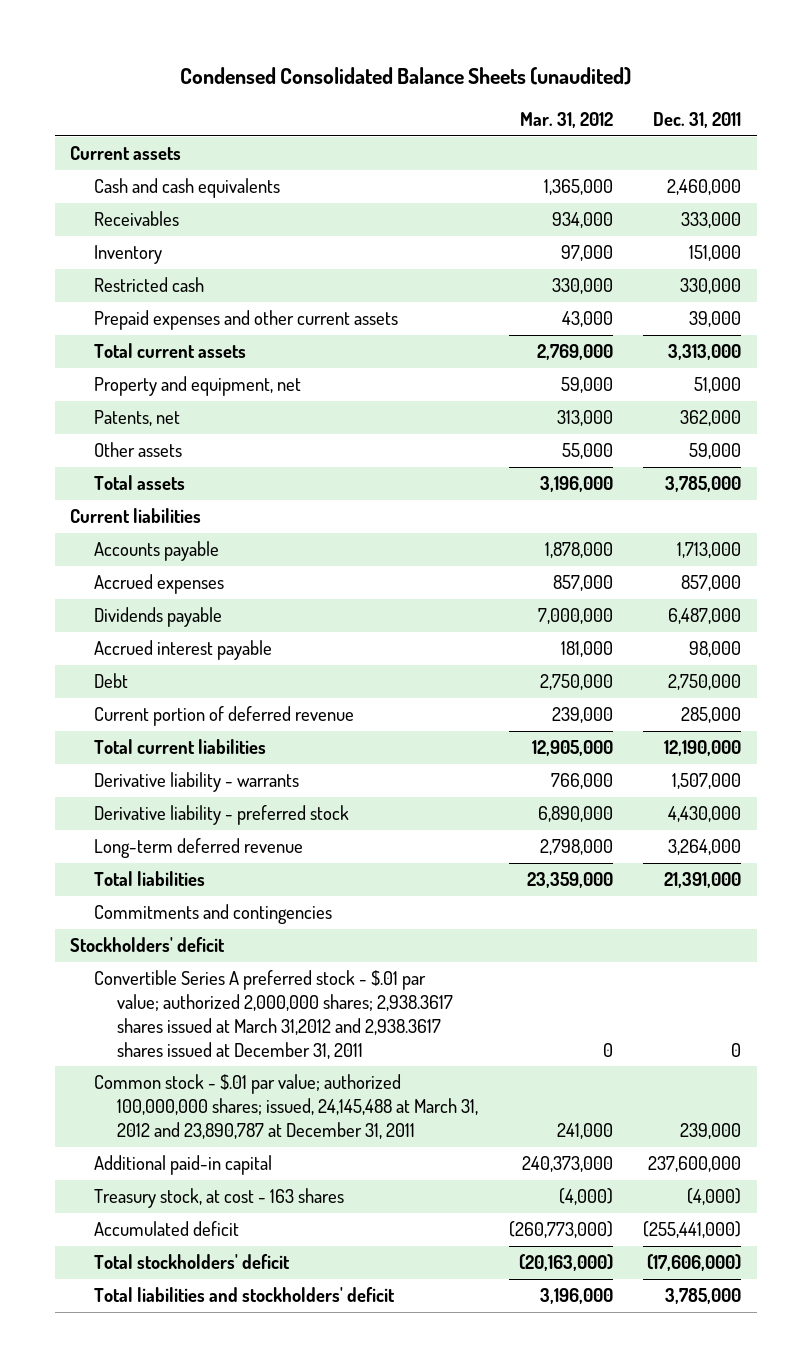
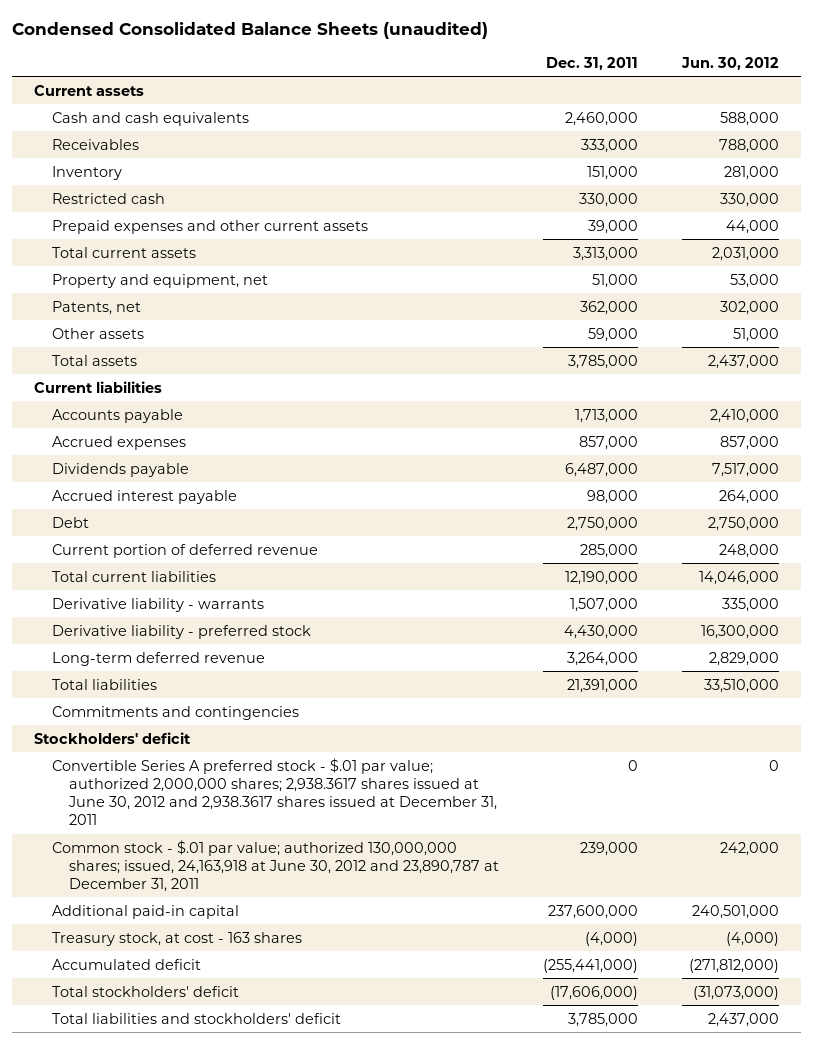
- | Mar. 31, 2012 | Dec. 31, 2011
+ | Dec. 31, 2011 | Jun. 30, 2012
- Convertible Series A preferred stock - $.01 par value; authorized 2,000,000 shares; 2,938.3617 shares issued at March 31,2012 and 2,938.3617 shares issued at December 31, 2011 | 0 | 0
- Common stock - $.01 par value; authorized 100,000,000 shares; issued, 24,145,488 at March 31, 2012 and 23,890,787 at December 31, 2011 | 241,000 | 239,000
+ Convertible Series A preferred stock - $.01 par value; authorized 2,000,000 shares; 2,938.3617 shares issued at June 30, 2012 and 2,938.3617 shares issued at December 31, 2011 | 0 | 0
+ Common stock - $.01 par value; authorized 130,000,000 shares; issued, 24,163,918 at June 30, 2012 and 23,890,787 at December 31, 2011 | 239,000 | 242,000

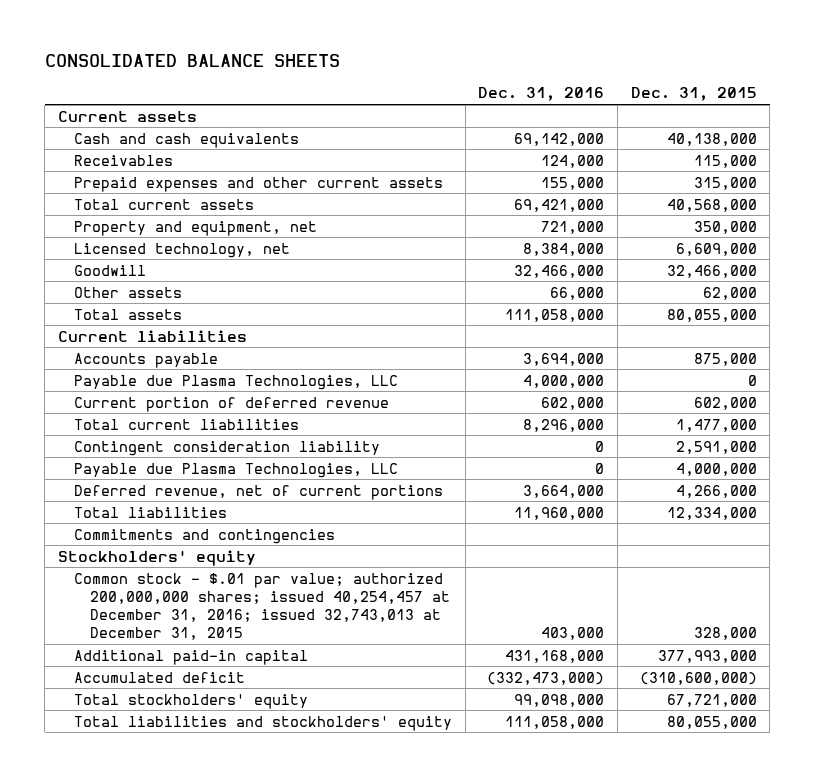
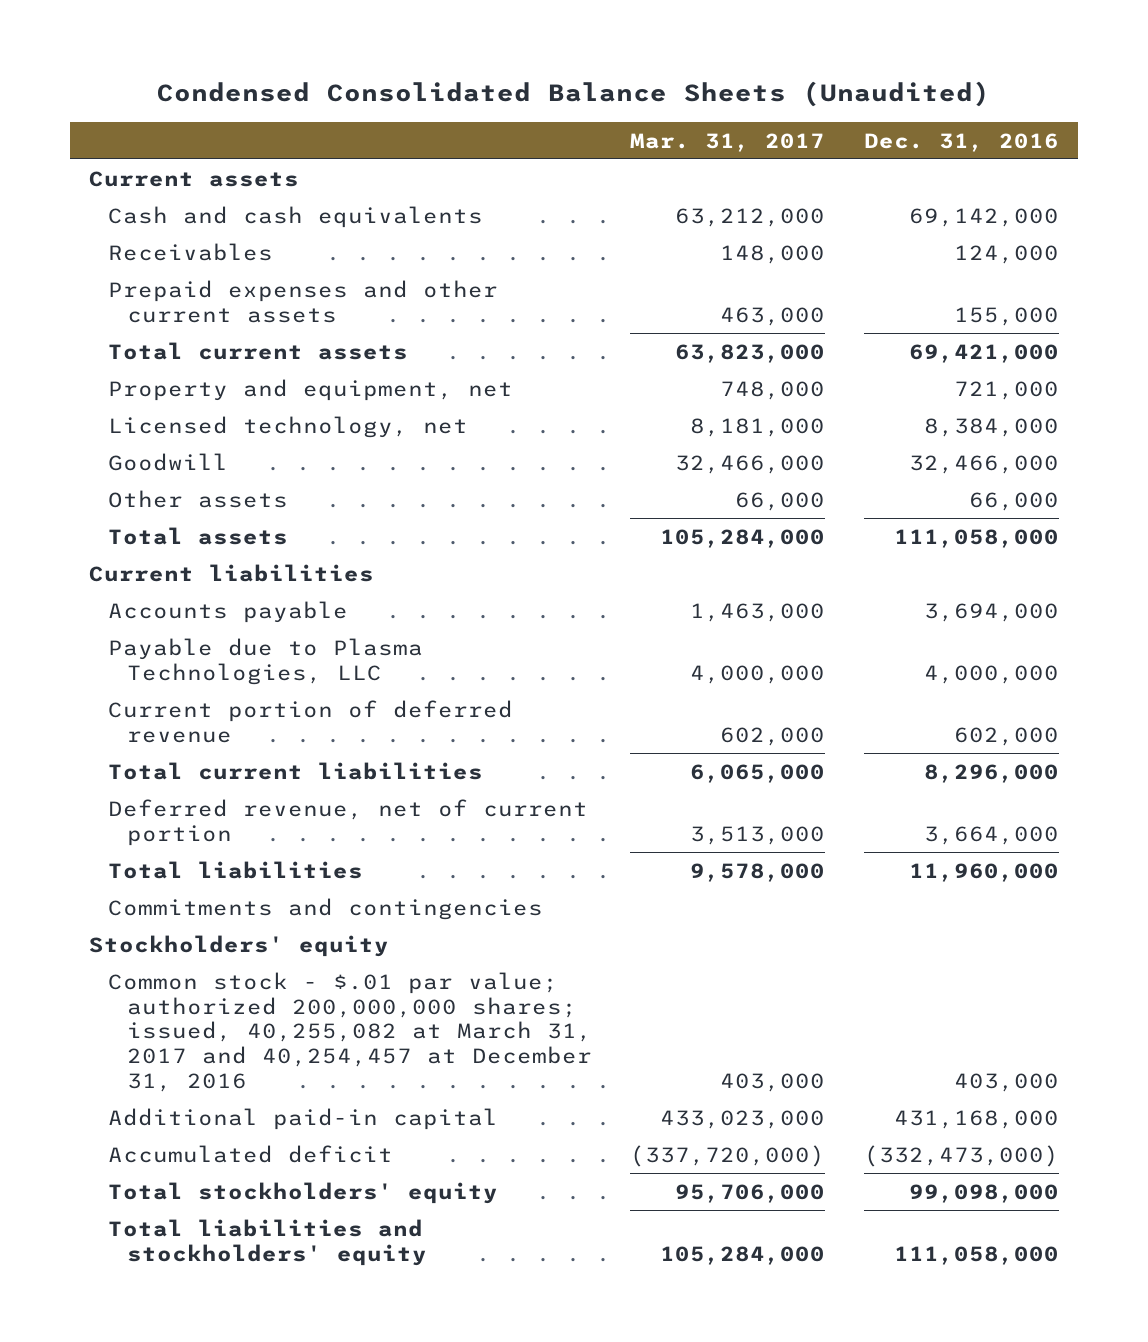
- CONSOLIDATED BALANCE SHEETS
+ Condensed Consolidated Balance Sheets (Unaudited)
- | Dec. 31, 2016 | Dec. 31, 2015
+ | Mar. 31, 2017 | Dec. 31, 2016
- Payable due Plasma Technologies, LLC | 4,000,000 | 0
+ Payable due to Plasma Technologies, LLC | 4,000,000 | 4,000,000
- Contingent consideration liability | 0 | 2,591,000
- Payable due Plasma Technologies, LLC | 0 | 4,000,000
- Deferred revenue, net of current portions | 3,664,000 | 4,266,000
+ Deferred revenue, net of current portion | 3,513,000 | 3,664,000
- Common stock - $.01 par value; authorized 200,000,000 shares; issued 40,254,457 at December 31, 2016; issued 32,743,013 at December 31, 2015 | 403,000 | 328,000
+ Common stock - $.01 par value; authorized 200,000,000 shares; issued, 40,255,082 at March 31, 2017 and 40,254,457 at December 31, 2016 | 403,000 | 403,000

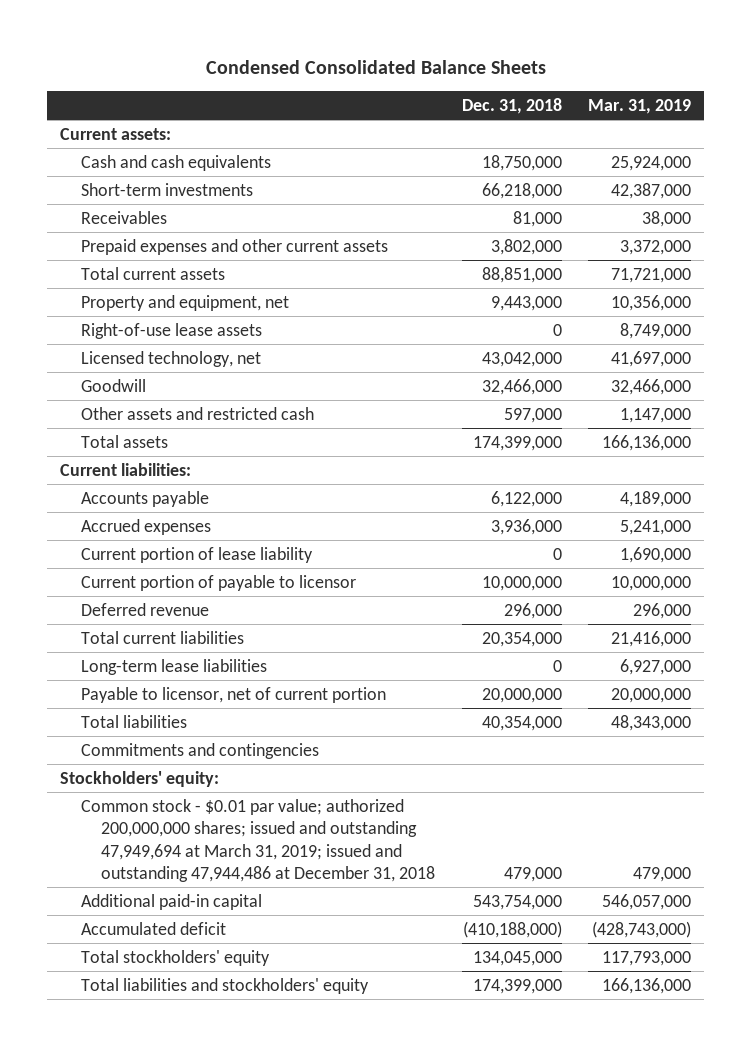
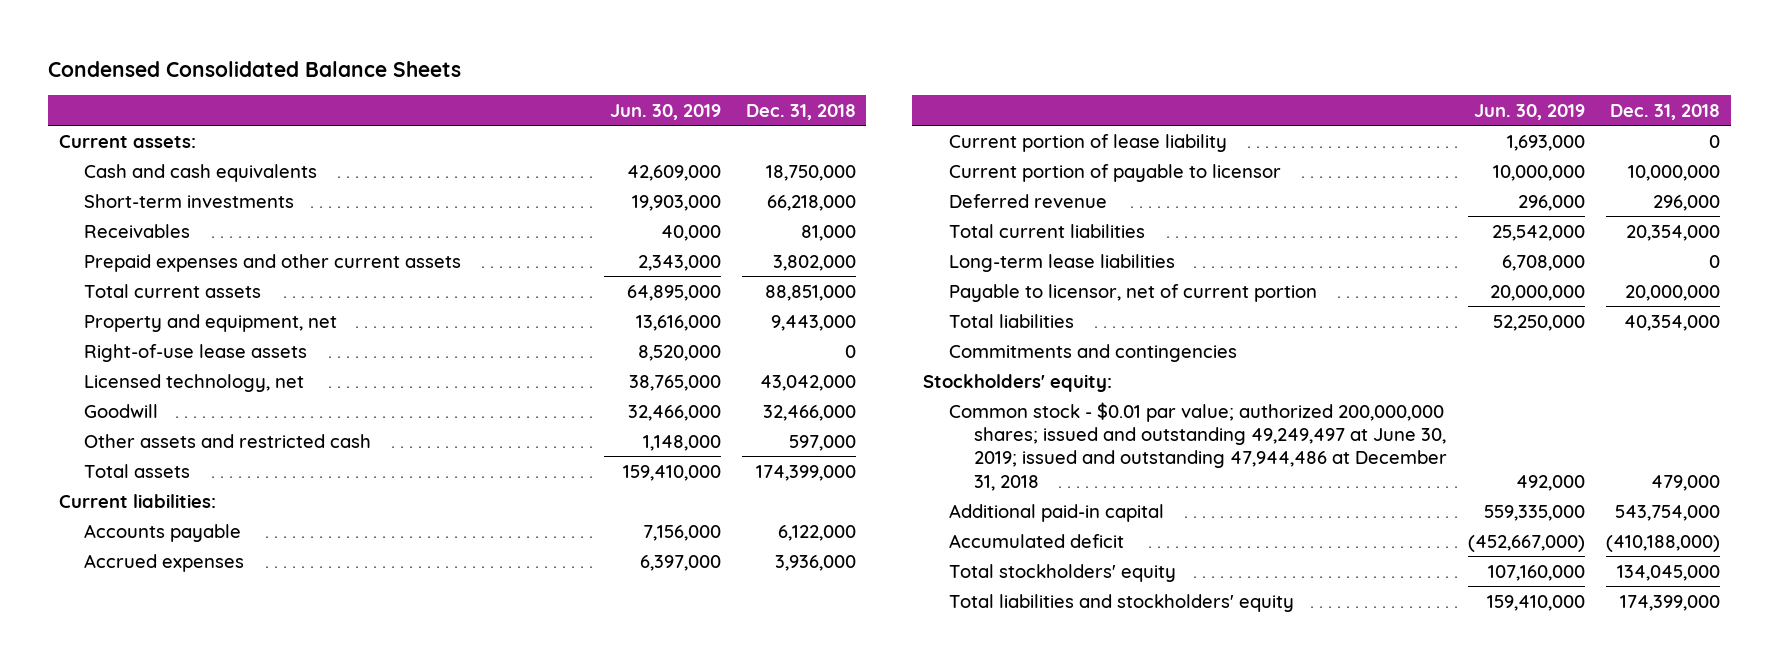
- | Dec. 31, 2018 | Mar. 31, 2019
+ | Jun. 30, 2019 | Dec. 31, 2018
- Common stock - $0.01 par value; authorized 200,000,000 shares; issued and outstanding 47,949,694 at March 31, 2019; issued and outstanding 47,944,486 at December 31, 2018 | 479,000 | 479,000
+ Common stock - $0.01 par value; authorized 200,000,000 shares; issued and outstanding 49,249,497 at June 30, 2019; issued and outstanding 47,944,486 at December 31, 2018 | 492,000 | 479,000

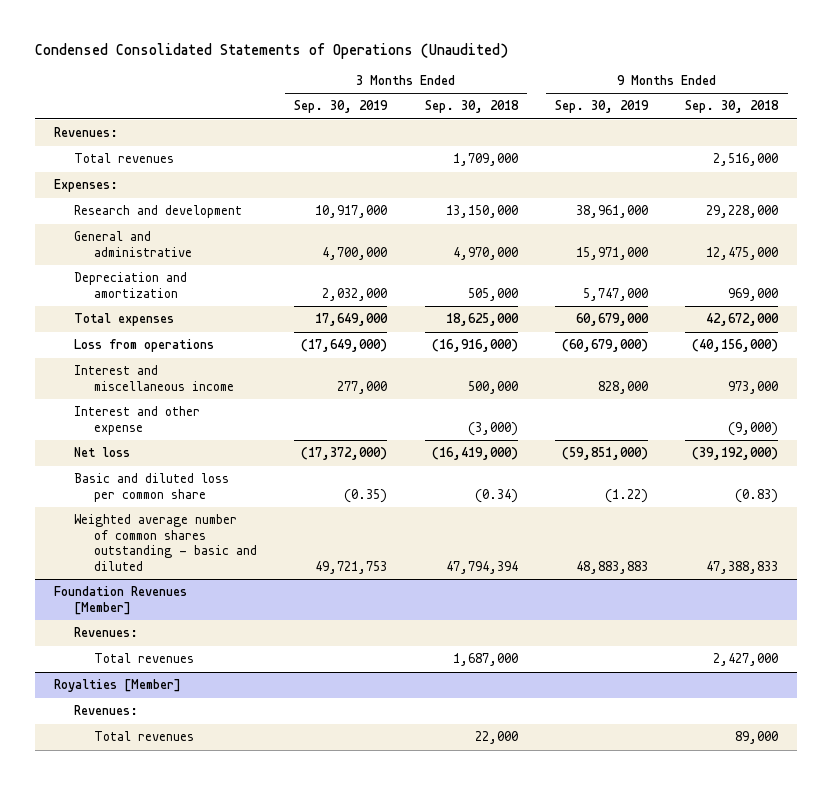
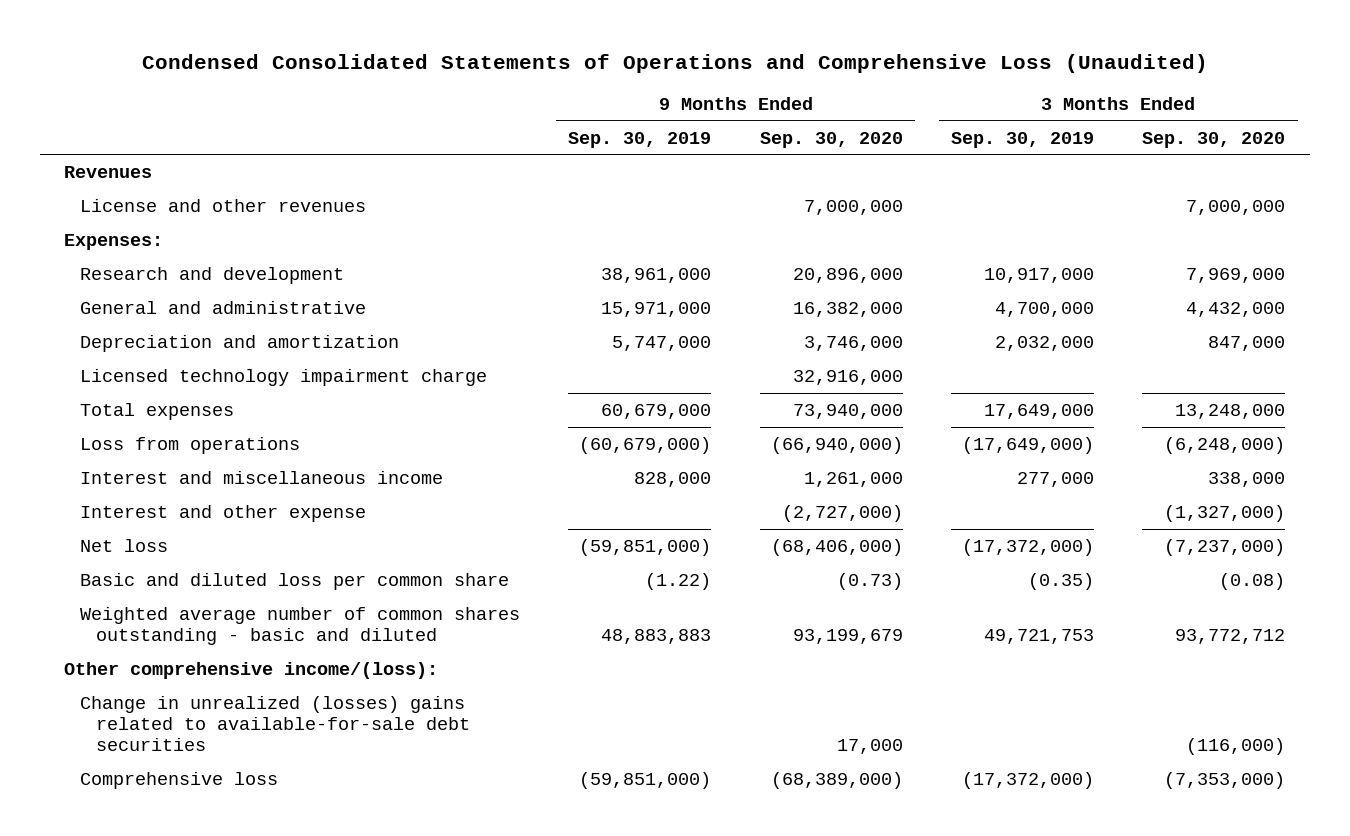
- Condensed Consolidated Statements of Operations (Unaudited)
+ Condensed Consolidated Statements of Operations and Comprehensive Loss (Unaudited)
- | 3 Months Ended Sep. 30, 2019 | 3 Months Ended Sep. 30, 2018 | 9 Months Ended Sep. 30, 2019 | 9 Months Ended Sep. 30, 2018
+ | 9 Months Ended Sep. 30, 2019 | 9 Months Ended Sep. 30, 2020 | 3 Months Ended Sep. 30, 2019 | 3 Months Ended Sep. 30, 2020
- Revenues:
- Total revenues | | 1,709,000 | | 2,516,000
+ Revenues
+ License and other revenues | | 7,000,000 | | 7,000,000
+ Licensed technology impairment charge | | 32,916,000 | |
- Foundation Revenues [Member]
- Revenues:
- Total revenues | | 1,687,000 | | 2,427,000
- Royalties [Member]
- Revenues:
- Total revenues | | 22,000 | | 89,000
+ Other comprehensive income/(loss):
+ Change in unrealized (losses) gains related to available-for-sale debt securities | | 17,000 | | (116,000)
+ Comprehensive loss | (59,851,000) | (68,389,000) | (17,372,000) | (7,353,000)

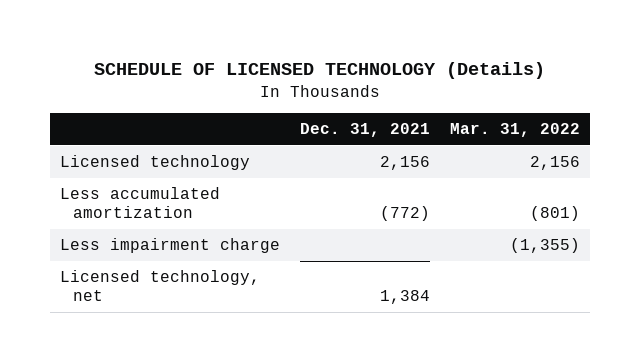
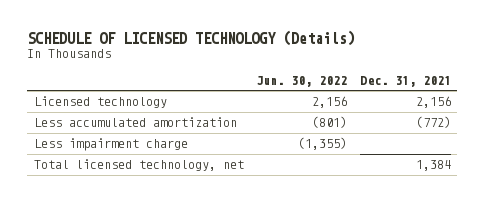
- | Dec. 31, 2021 | Mar. 31, 2022
+ | Jun. 30, 2022 | Dec. 31, 2021
- Licensed technology, net | 1,384 |
+ Total licensed technology, net | | 1,384

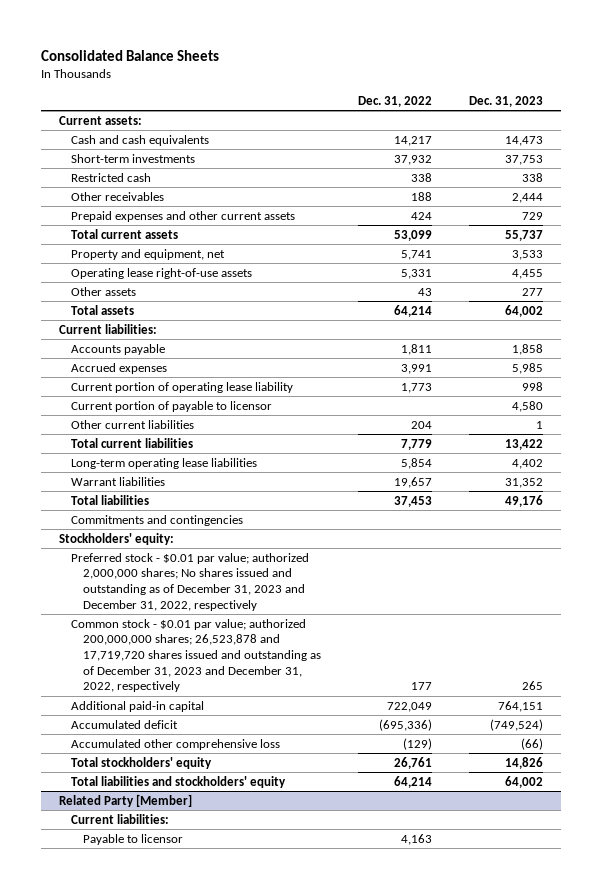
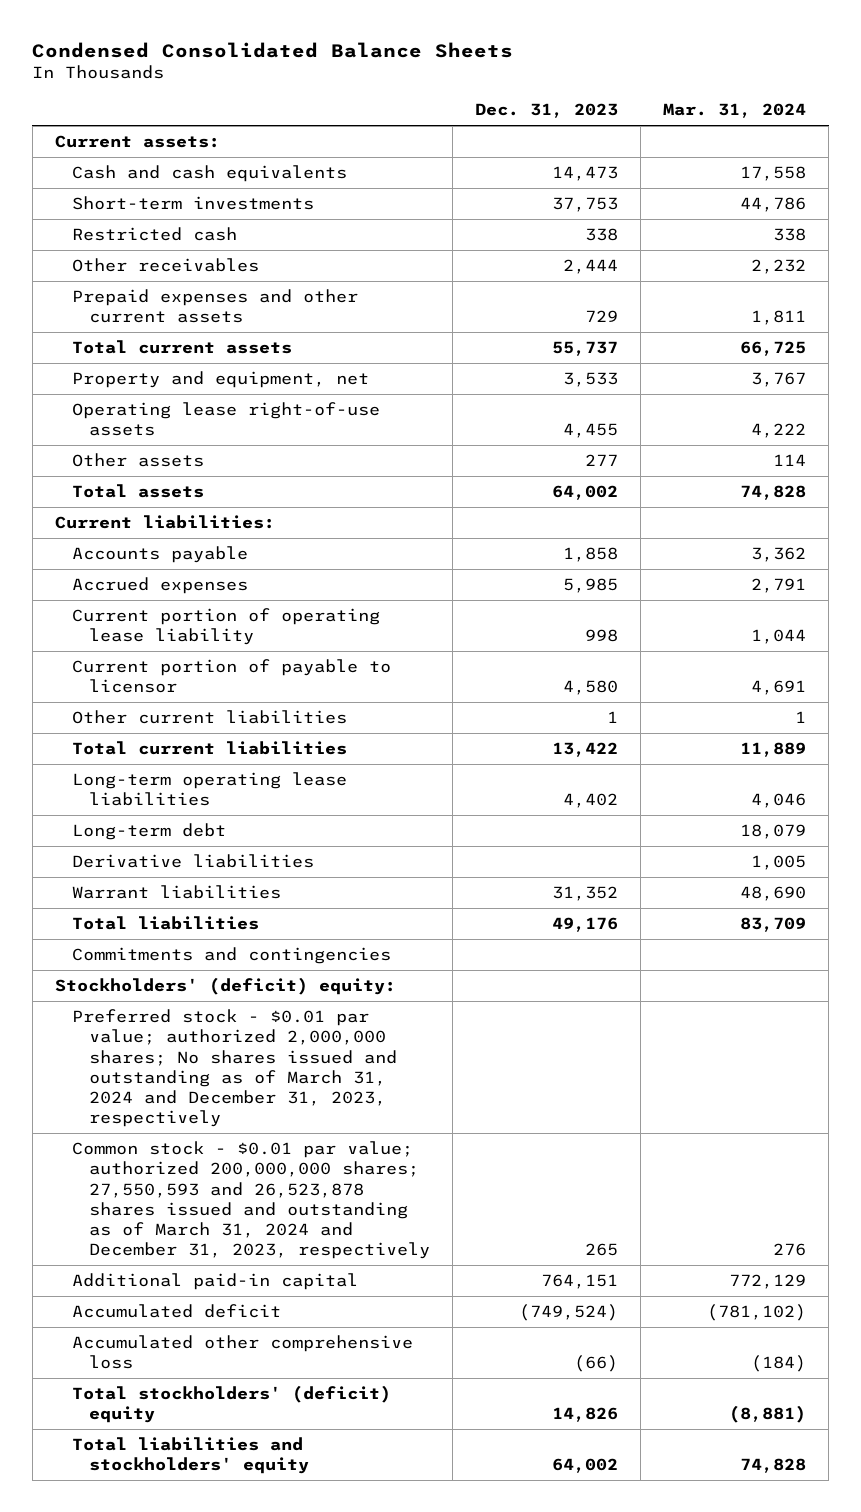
- Consolidated Balance Sheets
+ Condensed Consolidated Balance Sheets
- | Dec. 31, 2022 | Dec. 31, 2023
+ | Dec. 31, 2023 | Mar. 31, 2024
+ Long-term debt | | 18,079
+ Derivative liabilities | | 1,005
- Stockholders' equity:
- Preferred stock - $0.01 par value; authorized 2,000,000 shares; No shares issued and outstanding as of December 31, 2023 and December 31, 2022, respectively
- Common stock - $0.01 par value; authorized 200,000,000 shares; 26,523,878 and 17,719,720 shares issued and outstanding as of December 31, 2023 and December 31, 2022, respectively | 177 | 265
+ Stockholders' (deficit) equity:
+ Preferred stock - $0.01 par value; authorized 2,000,000 shares; No shares issued and outstanding as of March 31, 2024 and December 31, 2023, respectively
+ Common stock - $0.01 par value; authorized 200,000,000 shares; 27,550,593 and 26,523,878 shares issued and outstanding as of March 31, 2024 and December 31, 2023, respectively | 265 | 276
- Total stockholders' equity | 26,761 | 14,826
+ Total stockholders' (deficit) equity | 14,826 | (8,881)
- Related Party [Member]
- Current liabilities:
- Payable to licensor | 4,163 |

